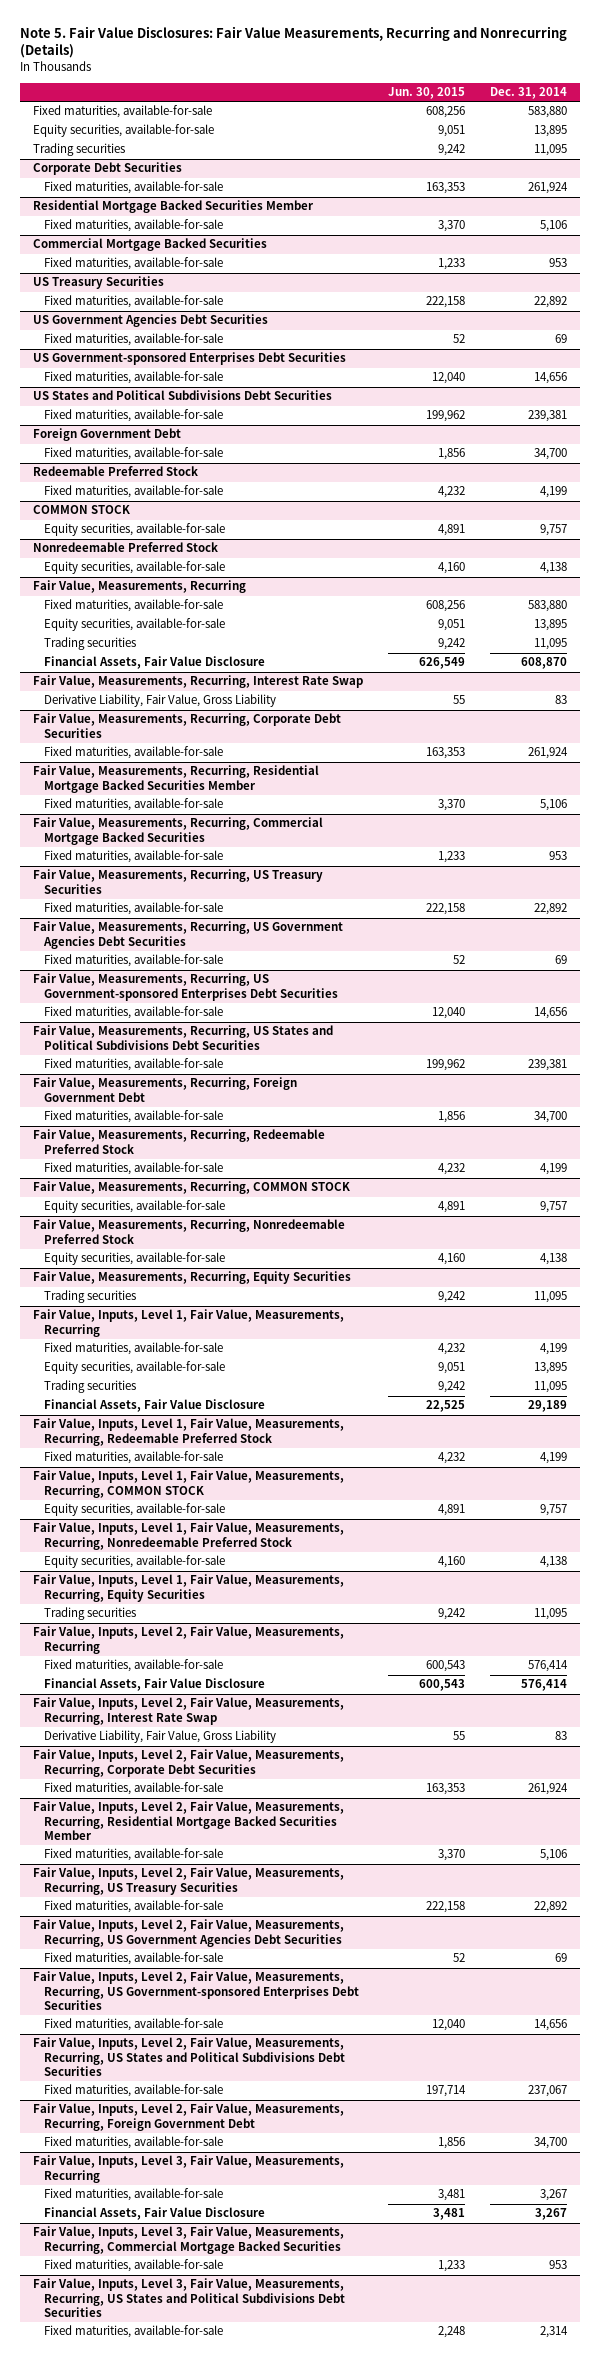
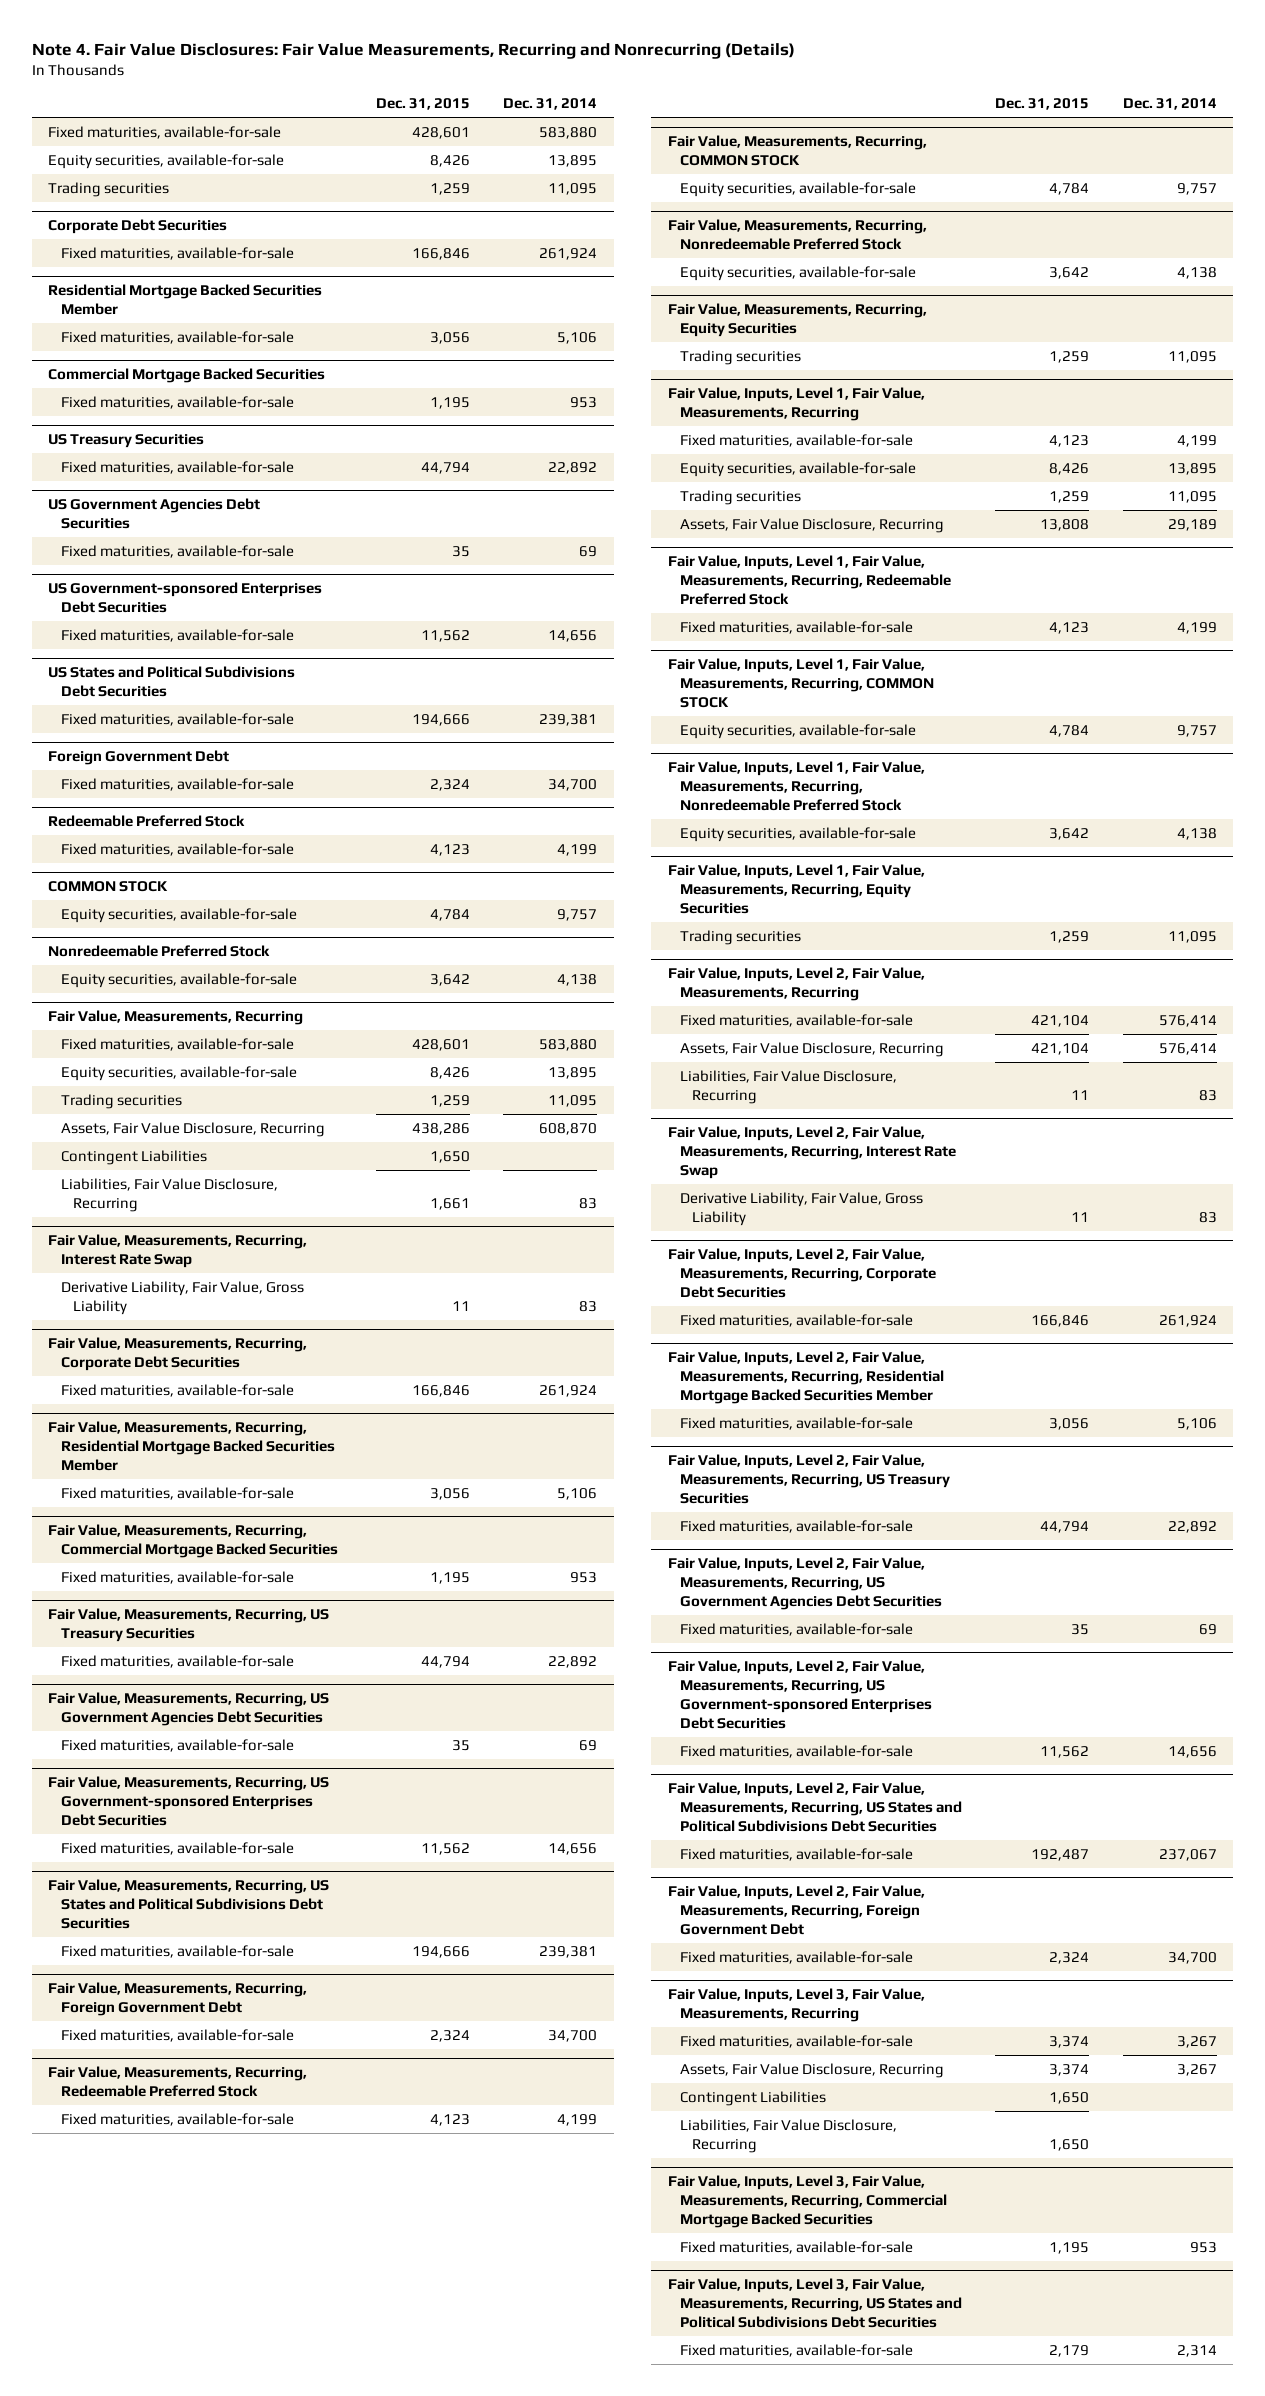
- Note 5. Fair Value Disclosures: Fair Value Measurements, Recurring and Nonrecurring (Details)
+ Note 4. Fair Value Disclosures: Fair Value Measurements, Recurring and Nonrecurring (Details)
- | Jun. 30, 2015 | Dec. 31, 2014
+ | Dec. 31, 2015 | Dec. 31, 2014
@ Fair Value, Measurements, Recurring
- Financial Assets, Fair Value Disclosure | 626,549 | 608,870
+ Assets, Fair Value Disclosure, Recurring | 438,286 | 608,870
+ Contingent Liabilities | 1,650 |
+ Liabilities, Fair Value Disclosure, Recurring | 1,661 | 83
@ Fair Value, Inputs, Level 1, Fair Value, Measurements, Recurring
- Financial Assets, Fair Value Disclosure | 22,525 | 29,189
+ Assets, Fair Value Disclosure, Recurring | 13,808 | 29,189
@ Fair Value, Inputs, Level 2, Fair Value, Measurements, Recurring
- Financial Assets, Fair Value Disclosure | 600,543 | 576,414
+ Assets, Fair Value Disclosure, Recurring | 421,104 | 576,414
+ Liabilities, Fair Value Disclosure, Recurring | 11 | 83
@ Fair Value, Inputs, Level 3, Fair Value, Measurements, Recurring
- Financial Assets, Fair Value Disclosure | 3,481 | 3,267
+ Assets, Fair Value Disclosure, Recurring | 3,374 | 3,267
+ Contingent Liabilities | 1,650 |
+ Liabilities, Fair Value Disclosure, Recurring | 1,650 |

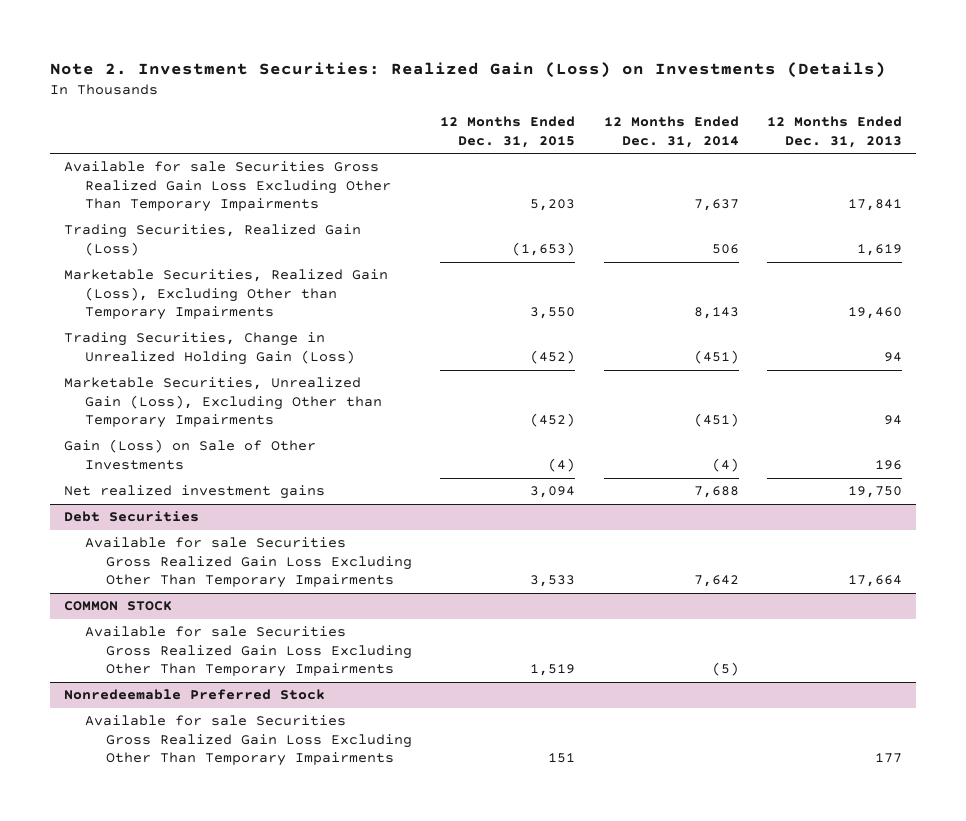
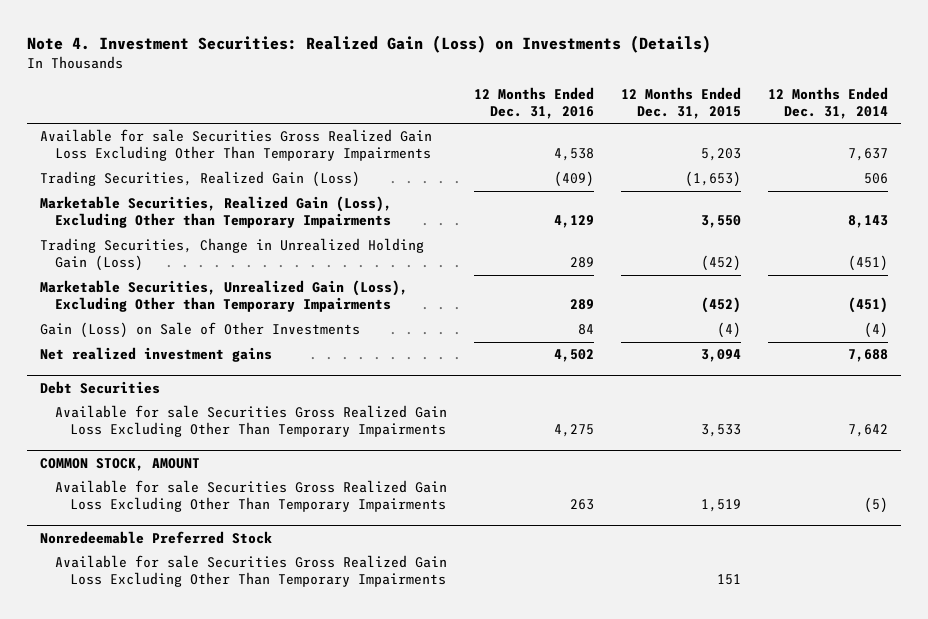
- Note 2. Investment Securities: Realized Gain (Loss) on Investments (Details)
+ Note 4. Investment Securities: Realized Gain (Loss) on Investments (Details)
- | 12 Months Ended Dec. 31, 2015 | 12 Months Ended Dec. 31, 2014 | 12 Months Ended Dec. 31, 2013
+ | 12 Months Ended Dec. 31, 2016 | 12 Months Ended Dec. 31, 2015 | 12 Months Ended Dec. 31, 2014
- COMMON STOCK
+ COMMON STOCK, AMOUNT

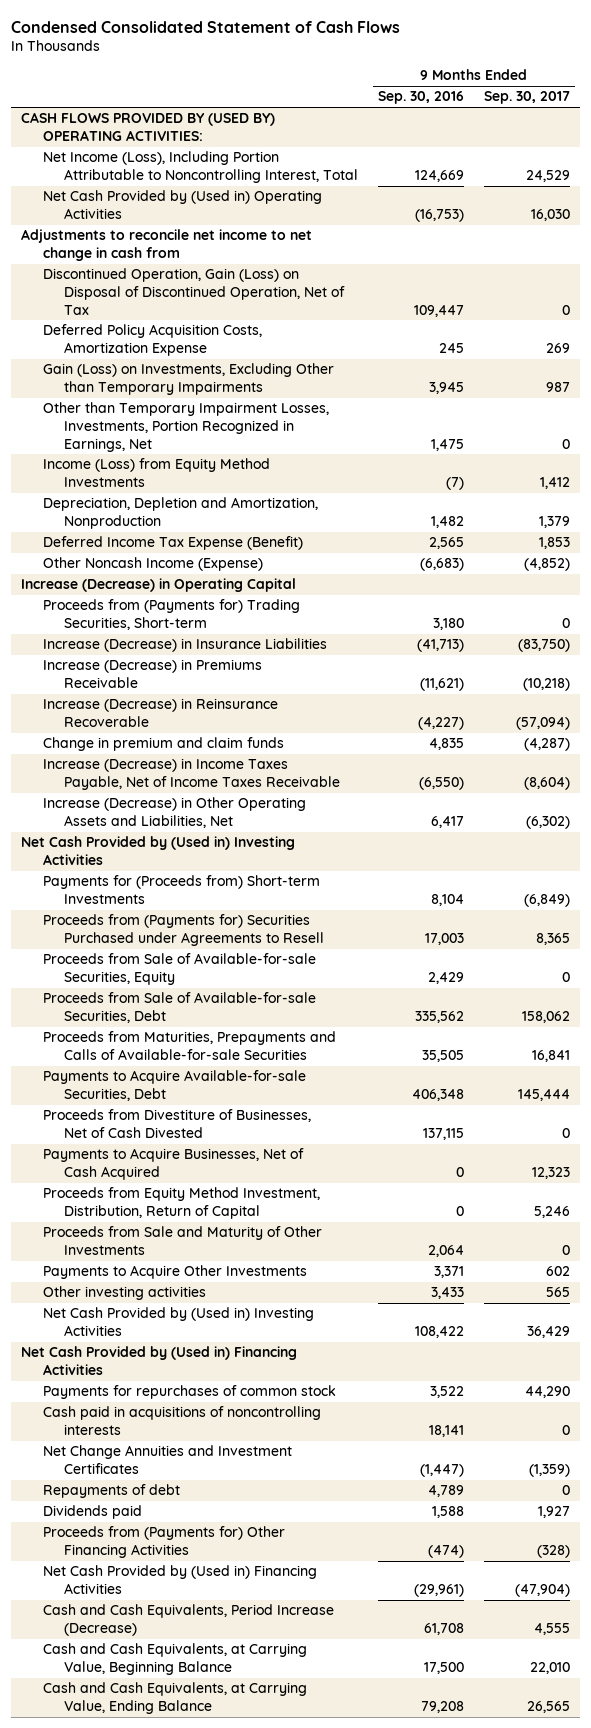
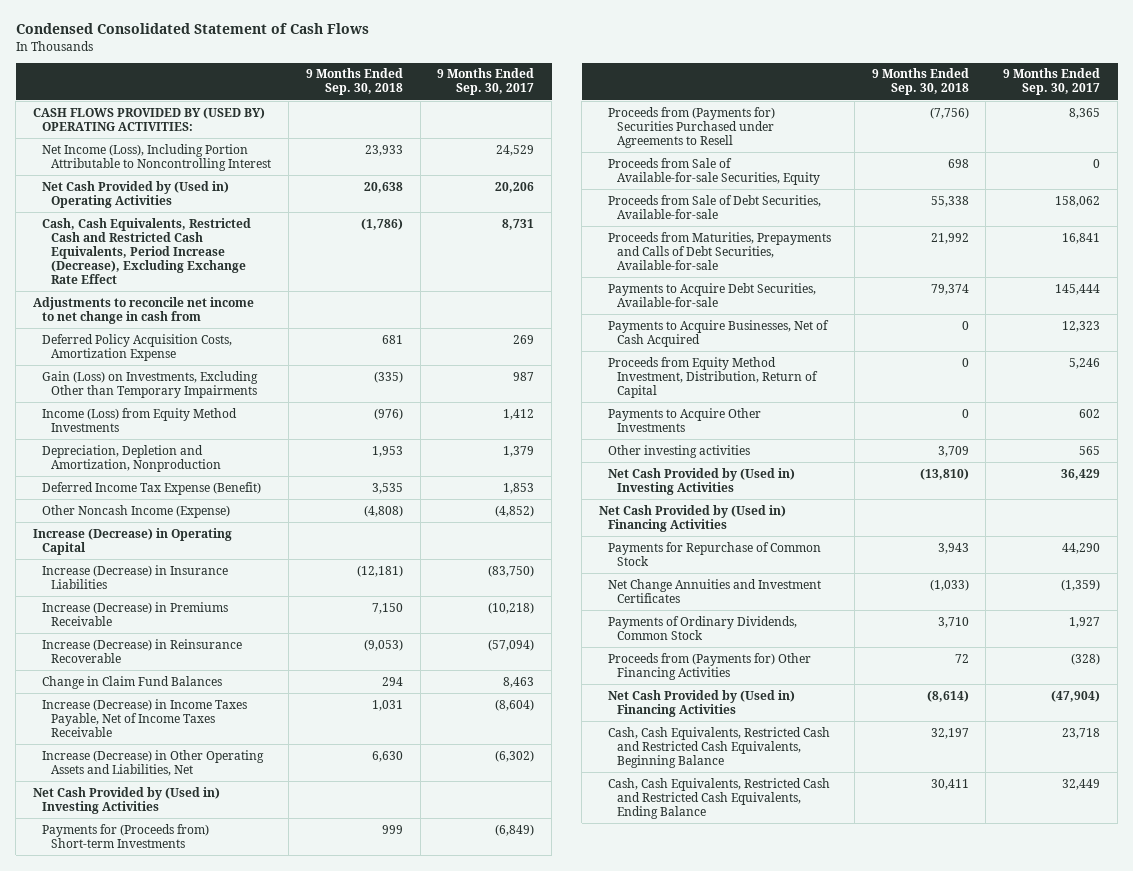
- | 9 Months Ended Sep. 30, 2016 | 9 Months Ended Sep. 30, 2017
+ | 9 Months Ended Sep. 30, 2018 | 9 Months Ended Sep. 30, 2017
- Net Income (Loss), Including Portion Attributable to Noncontrolling Interest, Total | 124,669 | 24,529
- Net Cash Provided by (Used in) Operating Activities | (16,753) | 16,030
+ Net Income (Loss), Including Portion Attributable to Noncontrolling Interest | 23,933 | 24,529
+ Net Cash Provided by (Used in) Operating Activities | 20,638 | 20,206
+ Cash, Cash Equivalents, Restricted Cash and Restricted Cash Equivalents, Period Increase (Decrease), Excluding Exchange Rate Effect | (1,786) | 8,731
- Discontinued Operation, Gain (Loss) on Disposal of Discontinued Operation, Net of Tax | 109,447 | 0
- Other than Temporary Impairment Losses, Investments, Portion Recognized in Earnings, Net | 1,475 | 0
- Proceeds from (Payments for) Trading Securities, Short-term | 3,180 | 0
- Change in premium and claim funds | 4,835 | (4,287)
+ Change in Claim Fund Balances | 294 | 8,463
- Proceeds from Sale of Available-for-sale Securities, Debt | 335,562 | 158,062
- Proceeds from Maturities, Prepayments and Calls of Available-for-sale Securities | 35,505 | 16,841
- Payments to Acquire Available-for-sale Securities, Debt | 406,348 | 145,444
- Proceeds from Divestiture of Businesses, Net of Cash Divested | 137,115 | 0
+ Proceeds from Sale of Debt Securities, Available-for-sale | 55,338 | 158,062
+ Proceeds from Maturities, Prepayments and Calls of Debt Securities, Available-for-sale | 21,992 | 16,841
+ Payments to Acquire Debt Securities, Available-for-sale | 79,374 | 145,444
- Proceeds from Sale and Maturity of Other Investments | 2,064 | 0
- Payments for repurchases of common stock | 3,522 | 44,290
- Cash paid in acquisitions of noncontrolling interests | 18,141 | 0
+ Payments for Repurchase of Common Stock | 3,943 | 44,290
- Repayments of debt | 4,789 | 0
- Dividends paid | 1,588 | 1,927
+ Payments of Ordinary Dividends, Common Stock | 3,710 | 1,927
- Cash and Cash Equivalents, Period Increase (Decrease) | 61,708 | 4,555
- Cash and Cash Equivalents, at Carrying Value, Beginning Balance | 17,500 | 22,010
- Cash and Cash Equivalents, at Carrying Value, Ending Balance | 79,208 | 26,565
+ Cash, Cash Equivalents, Restricted Cash and Restricted Cash Equivalents, Beginning Balance | 32,197 | 23,718
+ Cash, Cash Equivalents, Restricted Cash and Restricted Cash Equivalents, Ending Balance | 30,411 | 32,449

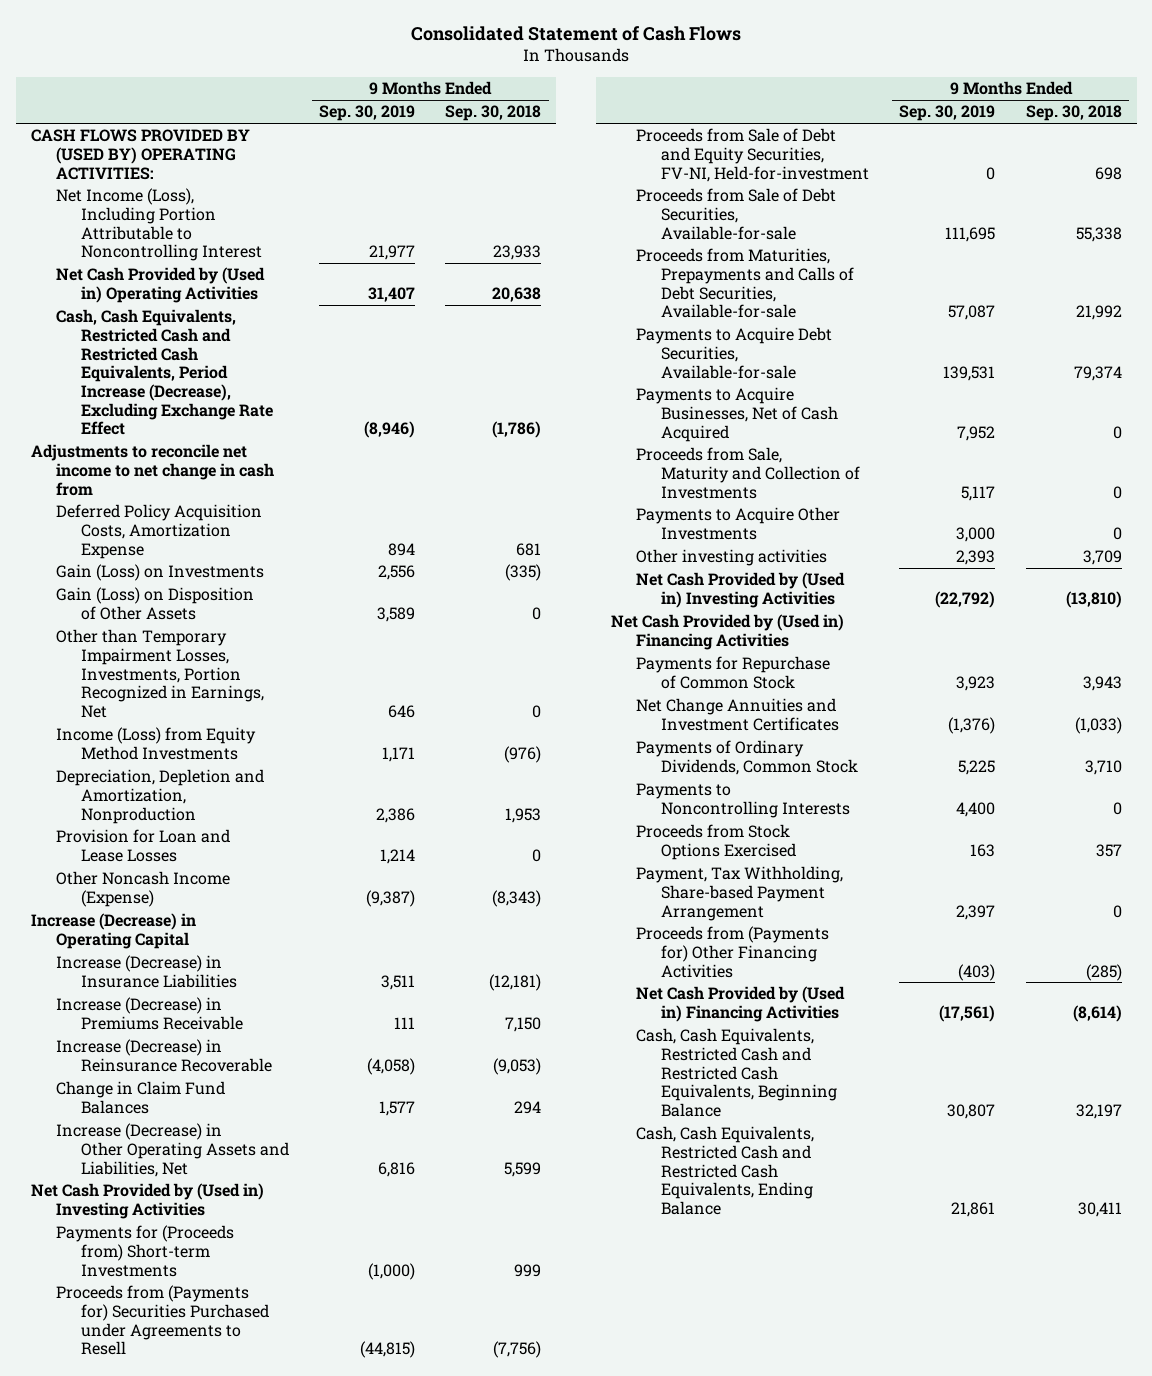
- Condensed Consolidated Statement of Cash Flows
+ Consolidated Statement of Cash Flows
- | 9 Months Ended Sep. 30, 2018 | 9 Months Ended Sep. 30, 2017
+ | 9 Months Ended Sep. 30, 2019 | 9 Months Ended Sep. 30, 2018
- Gain (Loss) on Investments, Excluding Other than Temporary Impairments | (335) | 987
+ Gain (Loss) on Investments | 2,556 | (335)
+ Gain (Loss) on Disposition of Other Assets | 3,589 | 0
+ Other than Temporary Impairment Losses, Investments, Portion Recognized in Earnings, Net | 646 | 0
- Deferred Income Tax Expense (Benefit) | 3,535 | 1,853
- Other Noncash Income (Expense) | (4,808) | (4,852)
+ Provision for Loan and Lease Losses | 1,214 | 0
+ Other Noncash Income (Expense) | (9,387) | (8,343)
- Increase (Decrease) in Income Taxes Payable, Net of Income Taxes Receivable | 1,031 | (8,604)
- Increase (Decrease) in Other Operating Assets and Liabilities, Net | 6,630 | (6,302)
+ Increase (Decrease) in Other Operating Assets and Liabilities, Net | 6,816 | 5,599
- Proceeds from Sale of Available-for-sale Securities, Equity | 698 | 0
+ Proceeds from Sale of Debt and Equity Securities, FV-NI, Held-for-investment | 0 | 698
- Proceeds from Equity Method Investment, Distribution, Return of Capital | 0 | 5,246
+ Proceeds from Sale, Maturity and Collection of Investments | 5,117 | 0
- Proceeds from (Payments for) Other Financing Activities | 72 | (328)
+ Payments to Noncontrolling Interests | 4,400 | 0
+ Proceeds from Stock Options Exercised | 163 | 357
+ Payment, Tax Withholding, Share-based Payment Arrangement | 2,397 | 0
+ Proceeds from (Payments for) Other Financing Activities | (403) | (285)

